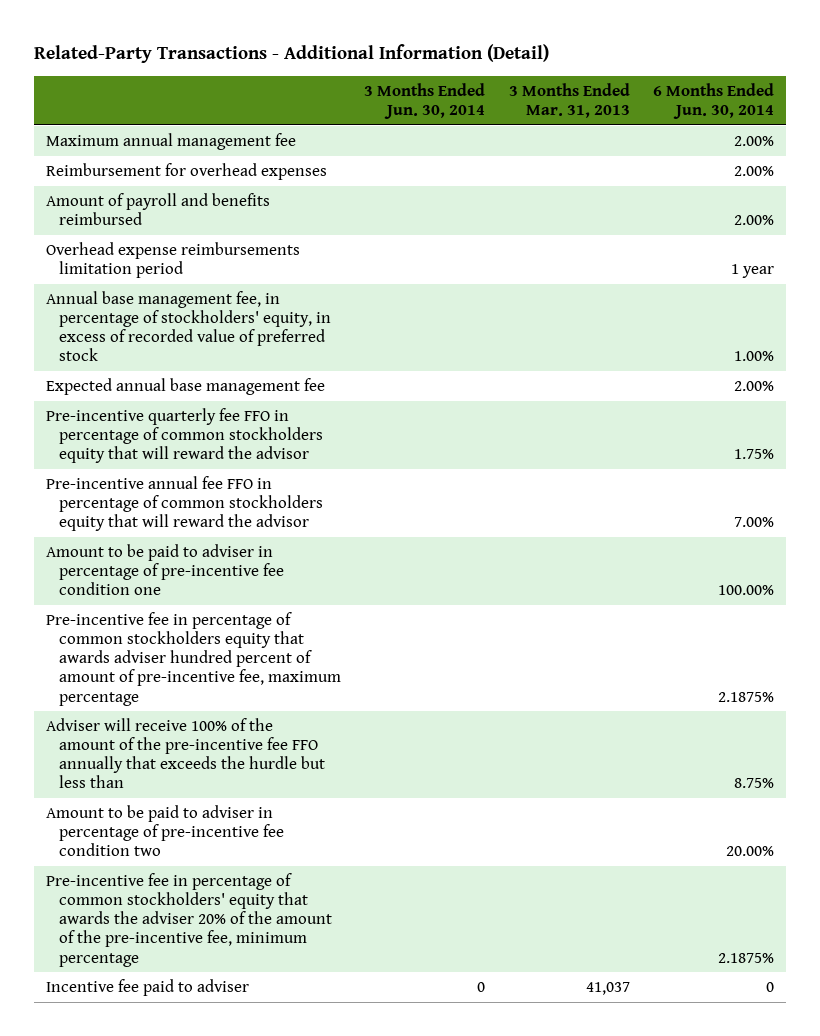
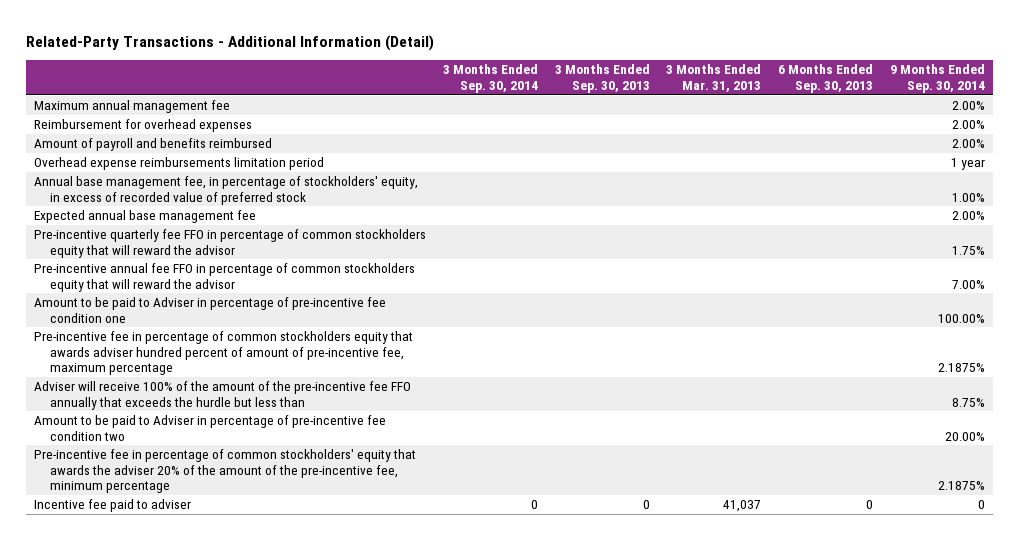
- | 3 Months Ended Jun. 30, 2014 | 3 Months Ended Mar. 31, 2013 | 6 Months Ended Jun. 30, 2014
+ | 3 Months Ended Sep. 30, 2014 | 3 Months Ended Sep. 30, 2013 | 3 Months Ended Mar. 31, 2013 | 6 Months Ended Sep. 30, 2013 | 9 Months Ended Sep. 30, 2014
- Amount to be paid to adviser in percentage of pre-incentive fee condition one | | | 100.00%
+ Amount to be paid to Adviser in percentage of pre-incentive fee condition one | | | | | 100.00%
- Amount to be paid to adviser in percentage of pre-incentive fee condition two | | | 20.00%
+ Amount to be paid to Adviser in percentage of pre-incentive fee condition two | | | | | 20.00%

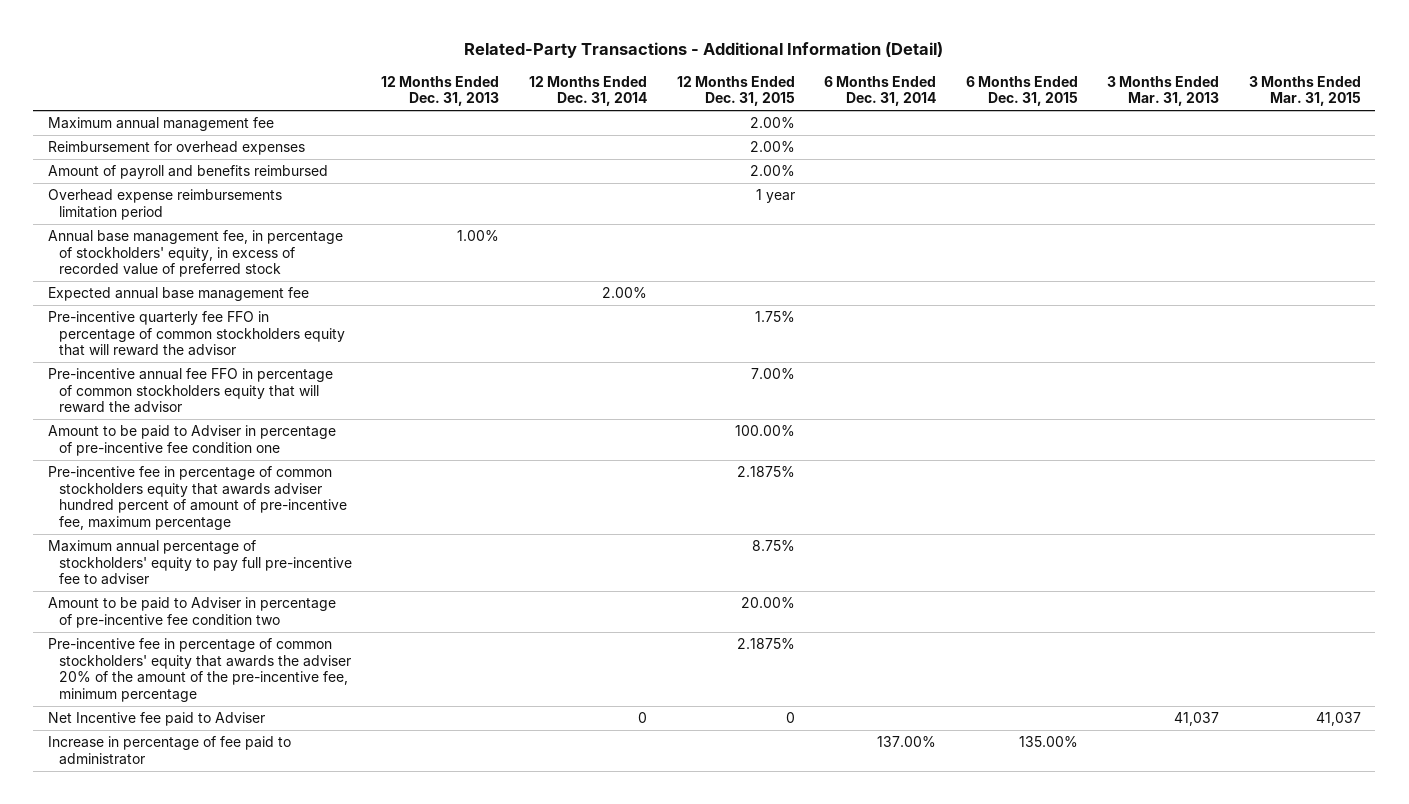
- | 3 Months Ended Sep. 30, 2014 | 3 Months Ended Sep. 30, 2013 | 3 Months Ended Mar. 31, 2013 | 6 Months Ended Sep. 30, 2013 | 9 Months Ended Sep. 30, 2014
+ | 12 Months Ended Dec. 31, 2013 | 12 Months Ended Dec. 31, 2014 | 12 Months Ended Dec. 31, 2015 | 6 Months Ended Dec. 31, 2014 | 6 Months Ended Dec. 31, 2015 | 3 Months Ended Mar. 31, 2013 | 3 Months Ended Mar. 31, 2015
- Adviser will receive 100% of the amount of the pre-incentive fee FFO annually that exceeds the hurdle but less than | | | | | 8.75%
+ Maximum annual percentage of stockholders' equity to pay full pre-incentive fee to adviser | | | 8.75% | | | |
- Incentive fee paid to adviser | 0 | 0 | 41,037 | 0 | 0
+ Net Incentive fee paid to Adviser | | 0 | 0 | | | 41,037 | 41,037
+ Increase in percentage of fee paid to administrator | | | | 137.00% | 135.00% | |

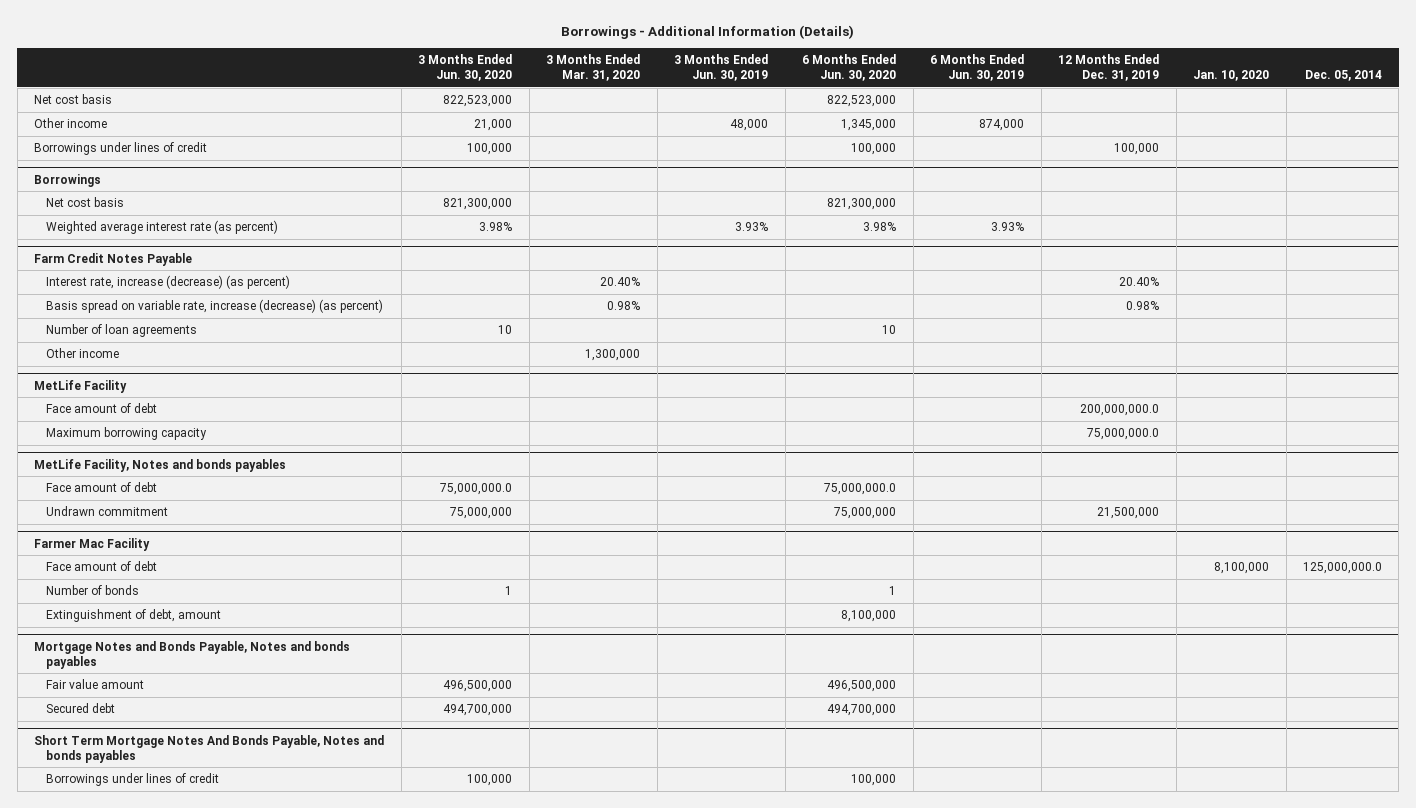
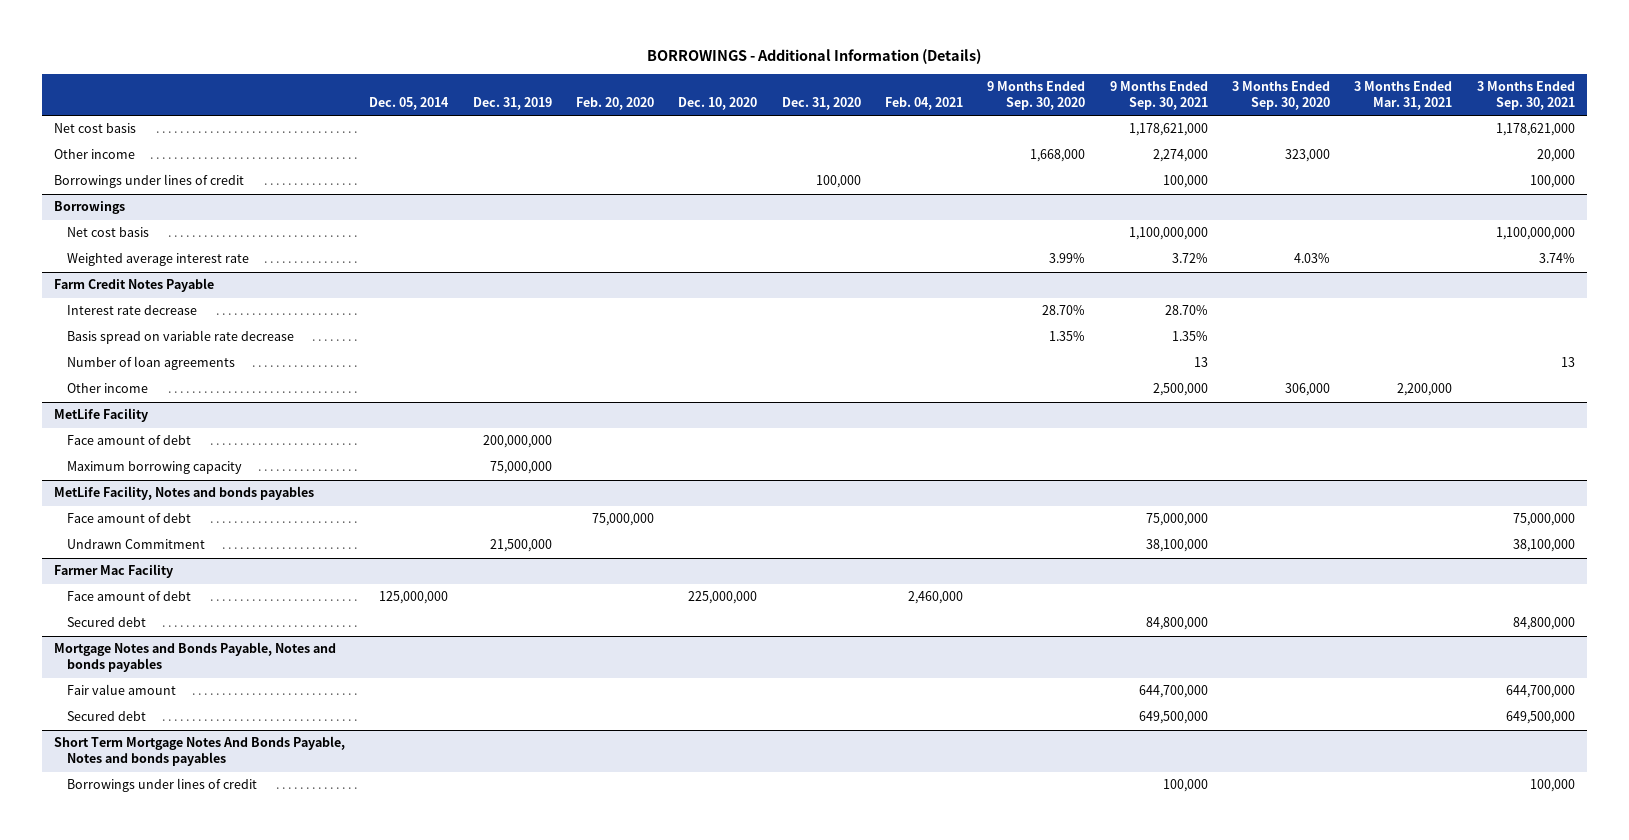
- Borrowings - Additional Information (Details)
+ BORROWINGS - Additional Information (Details)
- | 3 Months Ended Jun. 30, 2020 | 3 Months Ended Mar. 31, 2020 | 3 Months Ended Jun. 30, 2019 | 6 Months Ended Jun. 30, 2020 | 6 Months Ended Jun. 30, 2019 | 12 Months Ended Dec. 31, 2019 | Jan. 10, 2020 | Dec. 05, 2014
+ | Dec. 05, 2014 | Dec. 31, 2019 | Feb. 20, 2020 | Dec. 10, 2020 | Dec. 31, 2020 | Feb. 04, 2021 | 9 Months Ended Sep. 30, 2020 | 9 Months Ended Sep. 30, 2021 | 3 Months Ended Sep. 30, 2020 | 3 Months Ended Mar. 31, 2021 | 3 Months Ended Sep. 30, 2021
@ Borrowings
- Weighted average interest rate (as percent) | 3.98% | | 3.93% | 3.98% | 3.93% | | |
+ Weighted average interest rate | | | | | | | 3.99% | 3.72% | 4.03% | | 3.74%
@ Farm Credit Notes Payable
- Interest rate, increase (decrease) (as percent) | | 20.40% | | | | 20.40% | |
- Basis spread on variable rate, increase (decrease) (as percent) | | 0.98% | | | | 0.98% | |
+ Interest rate decrease | | | | | | | 28.70% | 28.70% | | |
+ Basis spread on variable rate decrease | | | | | | | 1.35% | 1.35% | | |
@ MetLife Facility, Notes and bonds payables
- Undrawn commitment | 75,000,000 | | | 75,000,000 | | 21,500,000 | |
+ Undrawn Commitment | | 21,500,000 | | | | | | 38,100,000 | | | 38,100,000
@ Farmer Mac Facility
- Face amount of debt | | | | | | | 8,100,000 | 125,000,000.0
- Number of bonds | 1 | | | 1 | | | |
- Extinguishment of debt, amount | | | | 8,100,000 | | | |
+ Face amount of debt | 125,000,000 | | | 225,000,000 | | 2,460,000 | | | | |
+ Secured debt | | | | | | | | 84,800,000 | | | 84,800,000

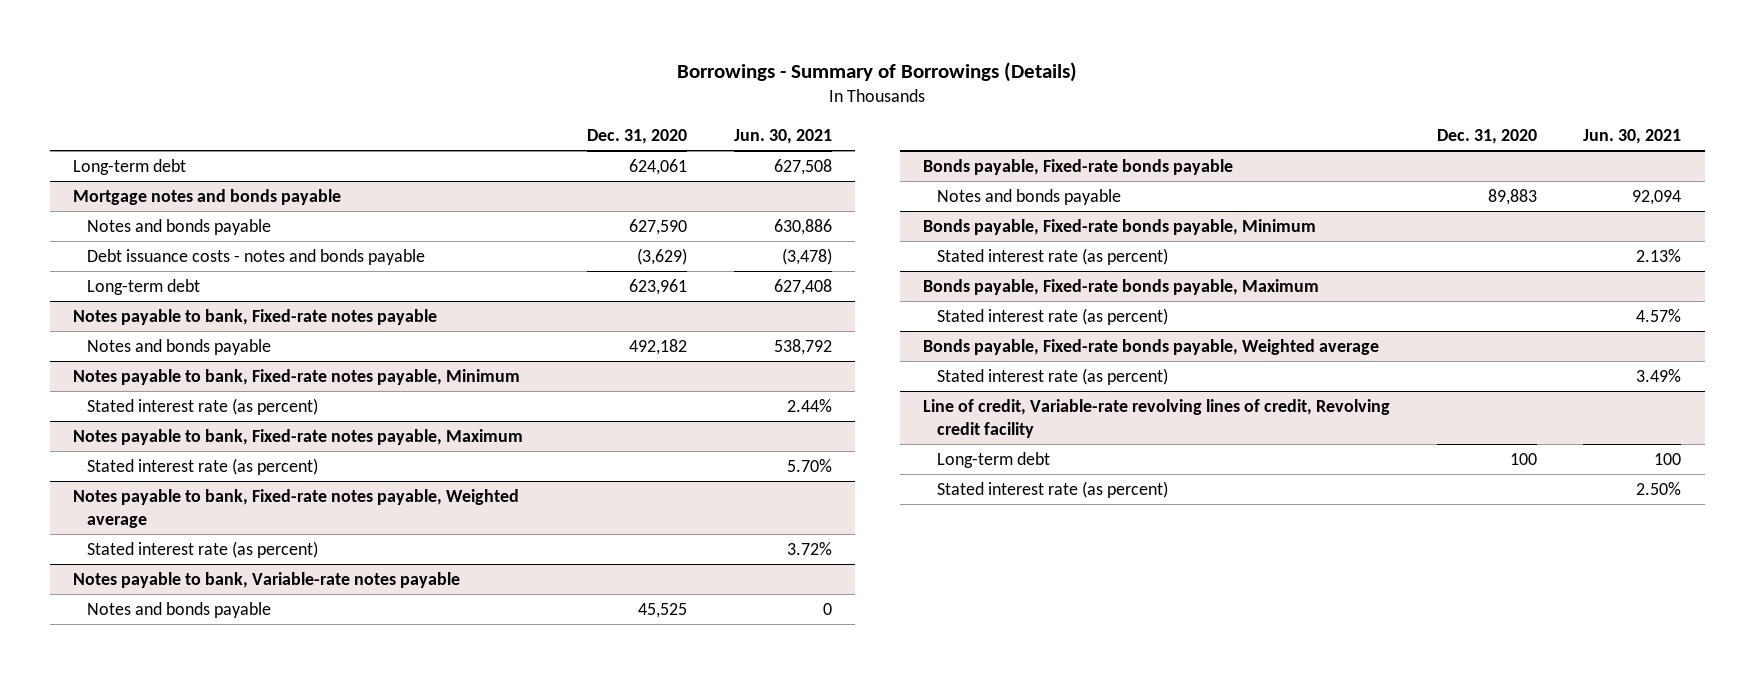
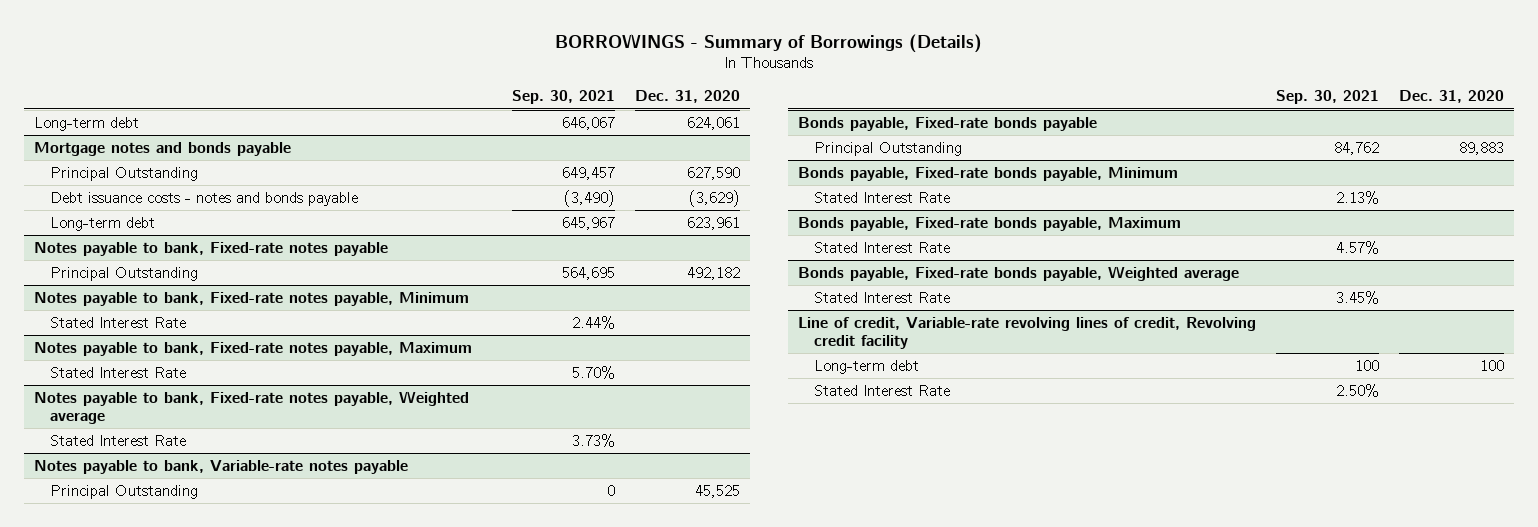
- Borrowings - Summary of Borrowings (Details)
+ BORROWINGS - Summary of Borrowings (Details)
- | Dec. 31, 2020 | Jun. 30, 2021
+ | Sep. 30, 2021 | Dec. 31, 2020
@ Mortgage notes and bonds payable
- Notes and bonds payable | 627,590 | 630,886
+ Principal Outstanding | 649,457 | 627,590
@ Notes payable to bank, Fixed-rate notes payable
- Notes and bonds payable | 492,182 | 538,792
+ Principal Outstanding | 564,695 | 492,182
@ Notes payable to bank, Fixed-rate notes payable, Minimum
- Stated interest rate (as percent) | | 2.44%
+ Stated Interest Rate | 2.44% |
@ Notes payable to bank, Fixed-rate notes payable, Maximum
- Stated interest rate (as percent) | | 5.70%
+ Stated Interest Rate | 5.70% |
@ Notes payable to bank, Fixed-rate notes payable, Weighted average
- Stated interest rate (as percent) | | 3.72%
+ Stated Interest Rate | 3.73% |
@ Notes payable to bank, Variable-rate notes payable
- Notes and bonds payable | 45,525 | 0
+ Principal Outstanding | 0 | 45,525
@ Bonds payable, Fixed-rate bonds payable
- Notes and bonds payable | 89,883 | 92,094
+ Principal Outstanding | 84,762 | 89,883
@ Bonds payable, Fixed-rate bonds payable, Minimum
- Stated interest rate (as percent) | | 2.13%
+ Stated Interest Rate | 2.13% |
@ Bonds payable, Fixed-rate bonds payable, Maximum
- Stated interest rate (as percent) | | 4.57%
+ Stated Interest Rate | 4.57% |
@ Bonds payable, Fixed-rate bonds payable, Weighted average
- Stated interest rate (as percent) | | 3.49%
+ Stated Interest Rate | 3.45% |
@ Line of credit, Variable-rate revolving lines of credit, Revolving credit facility
- Stated interest rate (as percent) | | 2.50%
+ Stated Interest Rate | 2.50% |

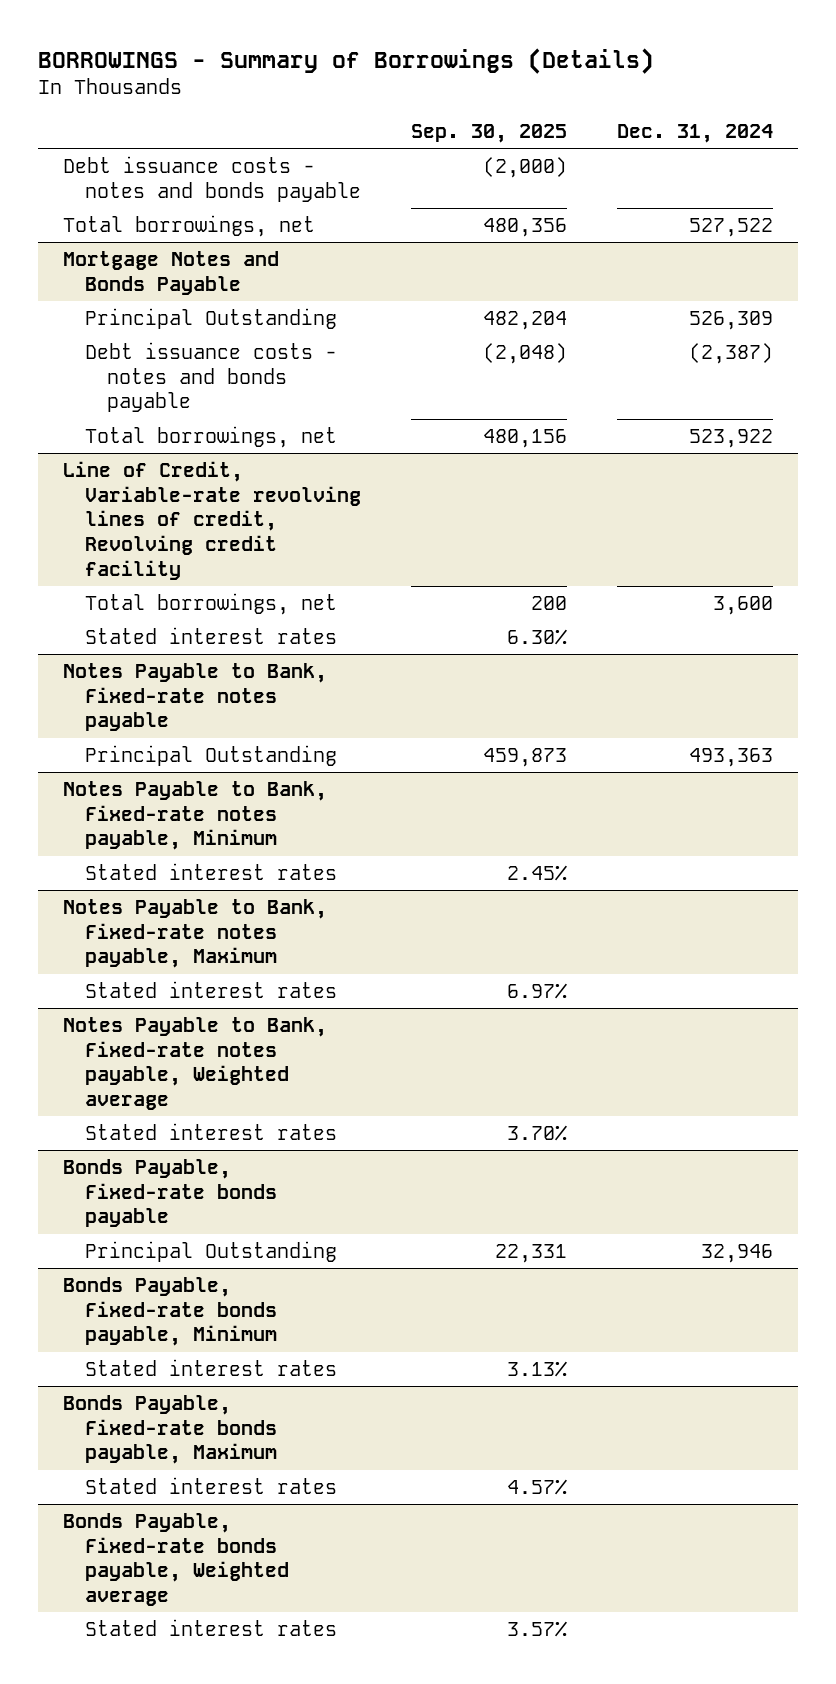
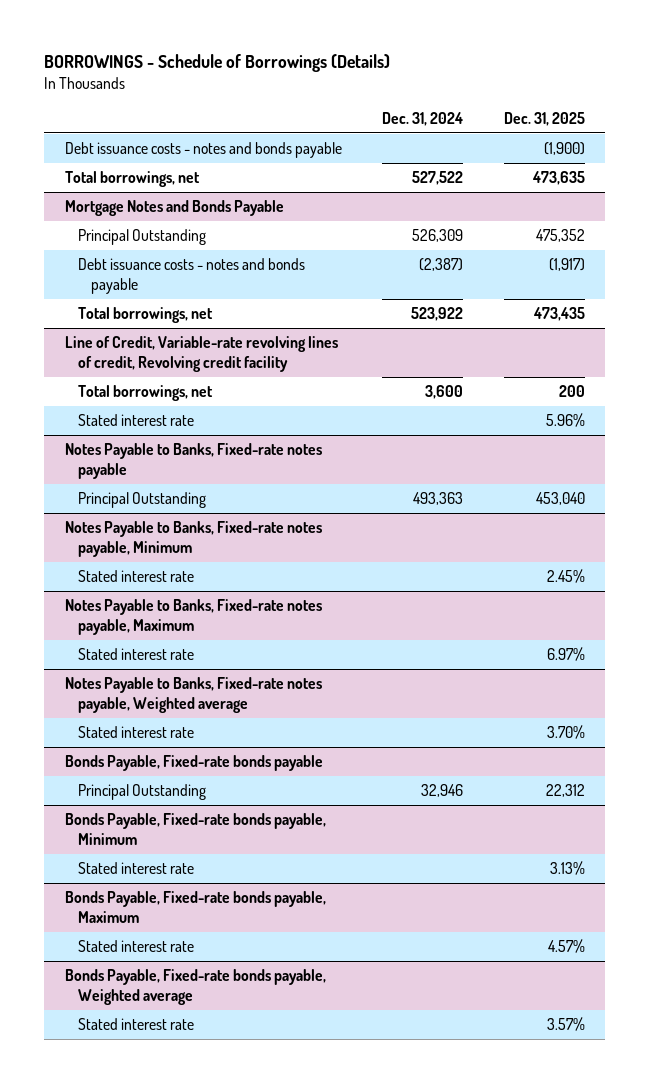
- BORROWINGS - Summary of Borrowings (Details)
+ BORROWINGS - Schedule of Borrowings (Details)
- | Sep. 30, 2025 | Dec. 31, 2024
+ | Dec. 31, 2024 | Dec. 31, 2025
@ Line of Credit, Variable-rate revolving lines of credit, Revolving credit facility
- Stated interest rates | 6.30% |
- Notes Payable to Bank, Fixed-rate notes payable
@ Line of Credit, Variable-rate revolving lines of credit, Revolving credit facility
+ Stated interest rate | | 5.96%
+ Notes Payable to Banks, Fixed-rate notes payable
- Notes Payable to Bank, Fixed-rate notes payable, Minimum
- Stated interest rates | 2.45% |
- Notes Payable to Bank, Fixed-rate notes payable, Maximum
- Stated interest rates | 6.97% |
- Notes Payable to Bank, Fixed-rate notes payable, Weighted average
- Stated interest rates | 3.70% |
+ Notes Payable to Banks, Fixed-rate notes payable, Minimum
+ Stated interest rate | | 2.45%
+ Notes Payable to Banks, Fixed-rate notes payable, Maximum
+ Stated interest rate | | 6.97%
+ Notes Payable to Banks, Fixed-rate notes payable, Weighted average
+ Stated interest rate | | 3.70%
@ Bonds Payable, Fixed-rate bonds payable, Minimum
- Stated interest rates | 3.13% |
+ Stated interest rate | | 3.13%
@ Bonds Payable, Fixed-rate bonds payable, Maximum
- Stated interest rates | 4.57% |
+ Stated interest rate | | 4.57%
@ Bonds Payable, Fixed-rate bonds payable, Weighted average
- Stated interest rates | 3.57% |
+ Stated interest rate | | 3.57%

